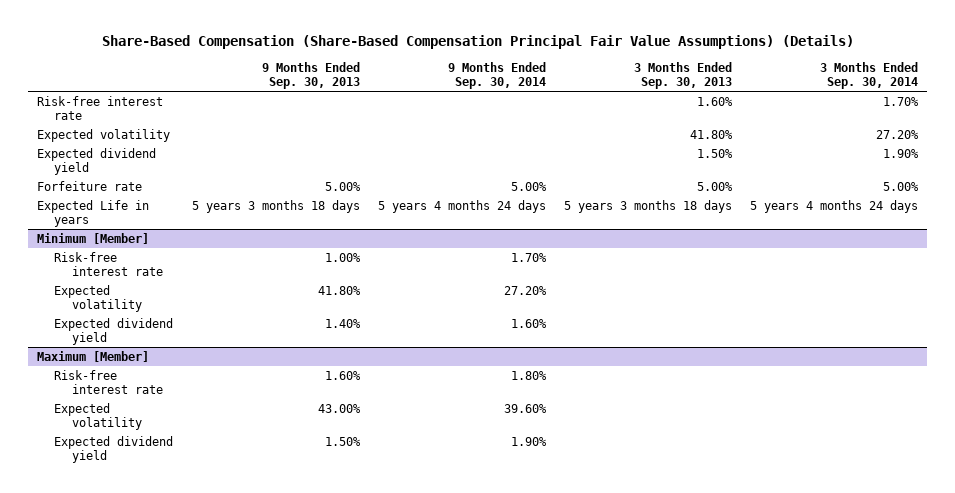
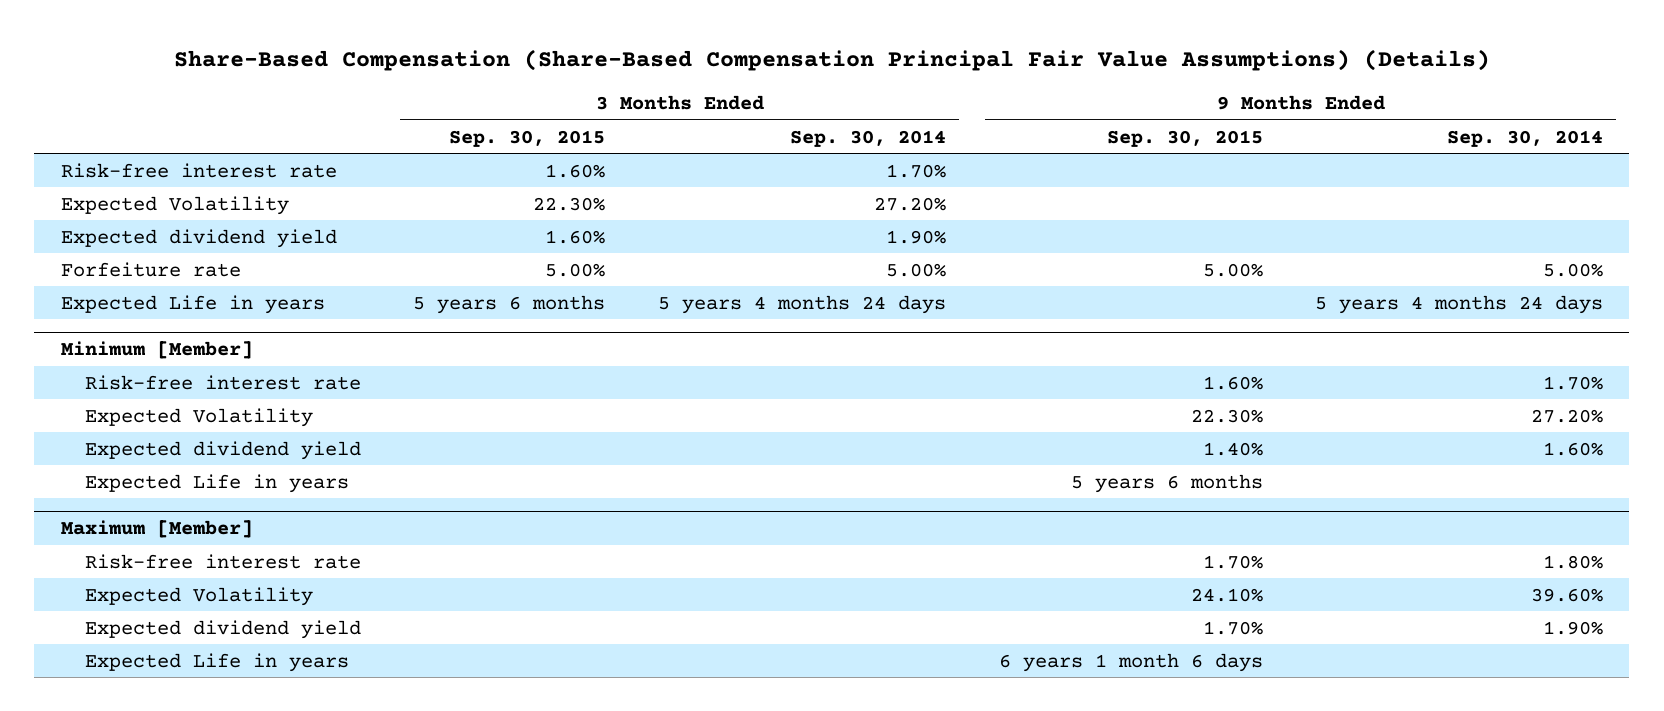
- | 9 Months Ended Sep. 30, 2013 | 9 Months Ended Sep. 30, 2014 | 3 Months Ended Sep. 30, 2013 | 3 Months Ended Sep. 30, 2014
+ | 3 Months Ended Sep. 30, 2015 | 3 Months Ended Sep. 30, 2014 | 9 Months Ended Sep. 30, 2015 | 9 Months Ended Sep. 30, 2014
- Expected volatility | | | 41.80% | 27.20%
+ Expected Volatility | 22.30% | 27.20% | |
@ Minimum [Member]
- Expected volatility | 41.80% | 27.20% | |
+ Expected Volatility | | | 22.30% | 27.20%
+ Expected Life in years | | | 5 years 6 months |
@ Maximum [Member]
- Expected volatility | 43.00% | 39.60% | |
+ Expected Volatility | | | 24.10% | 39.60%
+ Expected Life in years | | | 6 years 1 month 6 days |

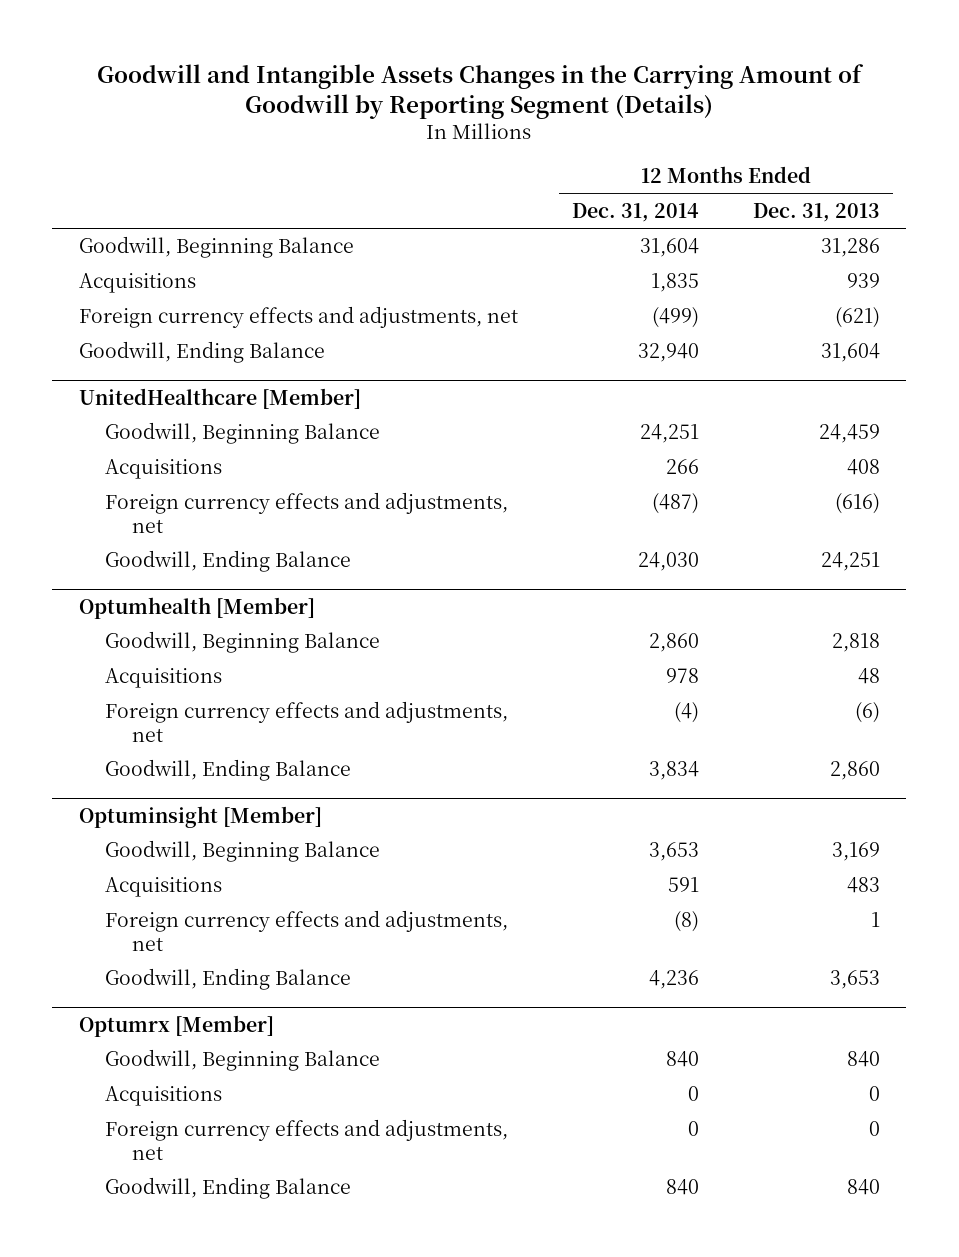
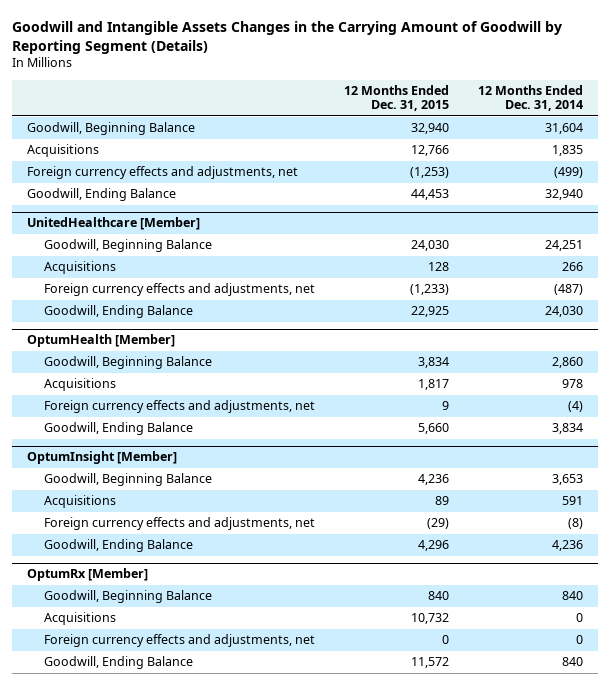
- | 12 Months Ended Dec. 31, 2014 | 12 Months Ended Dec. 31, 2013
+ | 12 Months Ended Dec. 31, 2015 | 12 Months Ended Dec. 31, 2014
- Optumhealth [Member]
+ OptumHealth [Member]
- Optuminsight [Member]
+ OptumInsight [Member]
- Optumrx [Member]
+ OptumRx [Member]

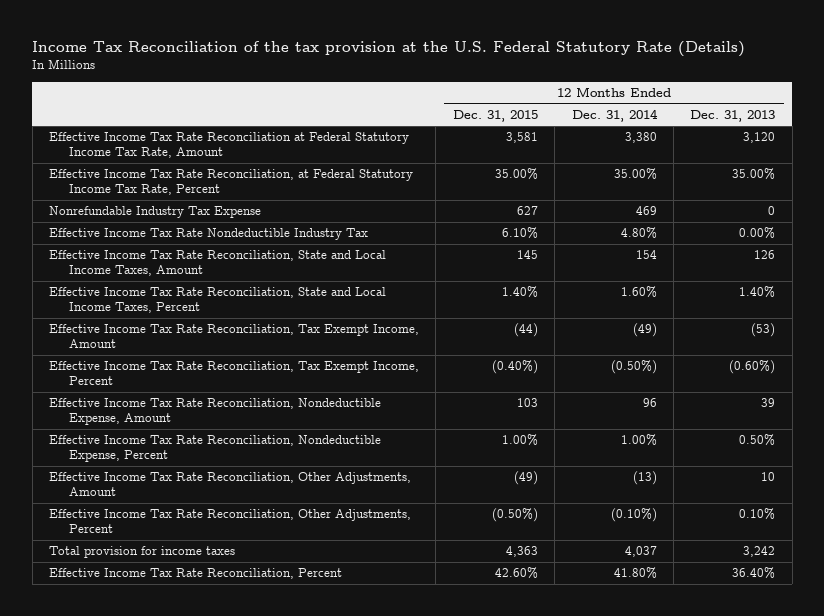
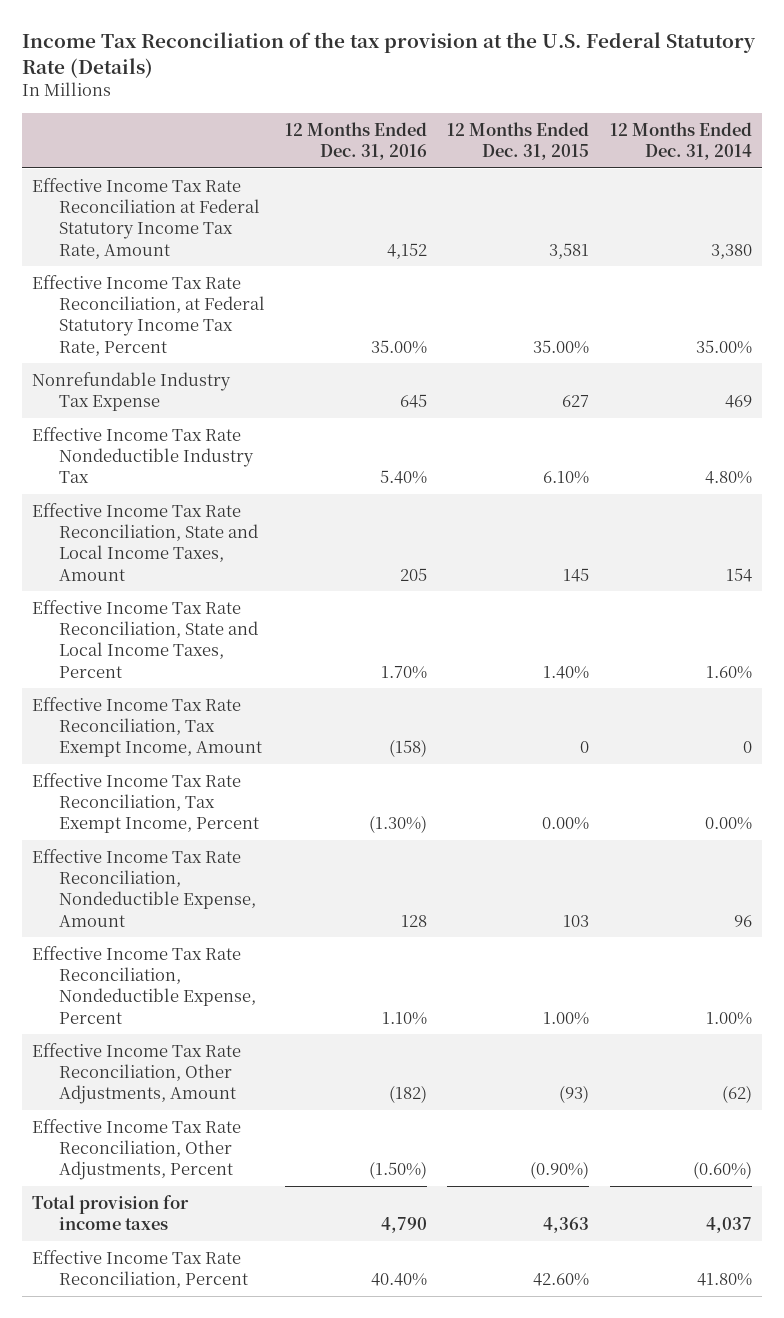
- | 12 Months Ended Dec. 31, 2015 | 12 Months Ended Dec. 31, 2014 | 12 Months Ended Dec. 31, 2013
+ | 12 Months Ended Dec. 31, 2016 | 12 Months Ended Dec. 31, 2015 | 12 Months Ended Dec. 31, 2014
- Effective Income Tax Rate Reconciliation, Tax Exempt Income, Amount | (44) | (49) | (53)
- Effective Income Tax Rate Reconciliation, Tax Exempt Income, Percent | (0.40%) | (0.50%) | (0.60%)
+ Effective Income Tax Rate Reconciliation, Tax Exempt Income, Amount | (158) | 0 | 0
+ Effective Income Tax Rate Reconciliation, Tax Exempt Income, Percent | (1.30%) | 0.00% | 0.00%
- Effective Income Tax Rate Reconciliation, Other Adjustments, Amount | (49) | (13) | 10
- Effective Income Tax Rate Reconciliation, Other Adjustments, Percent | (0.50%) | (0.10%) | 0.10%
+ Effective Income Tax Rate Reconciliation, Other Adjustments, Amount | (182) | (93) | (62)
+ Effective Income Tax Rate Reconciliation, Other Adjustments, Percent | (1.50%) | (0.90%) | (0.60%)

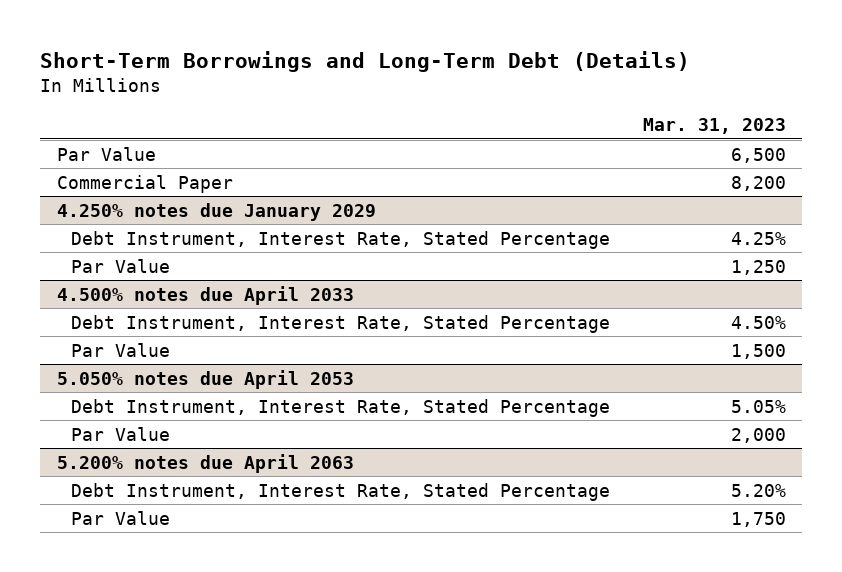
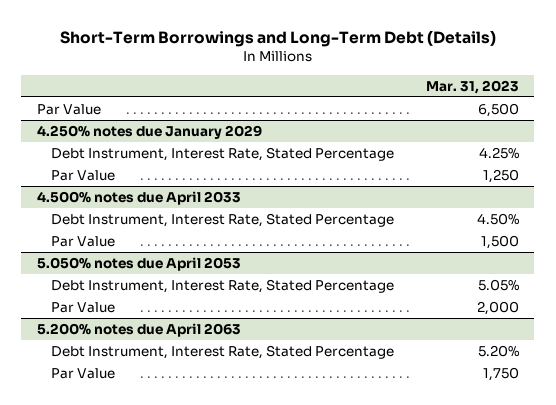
- Commercial Paper | 8,200

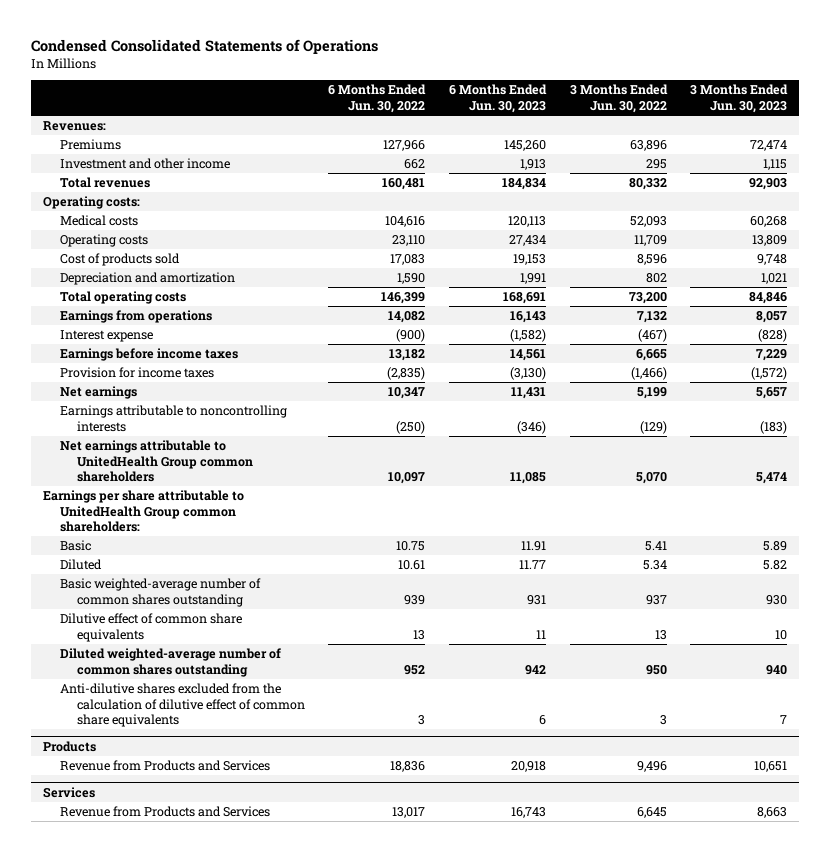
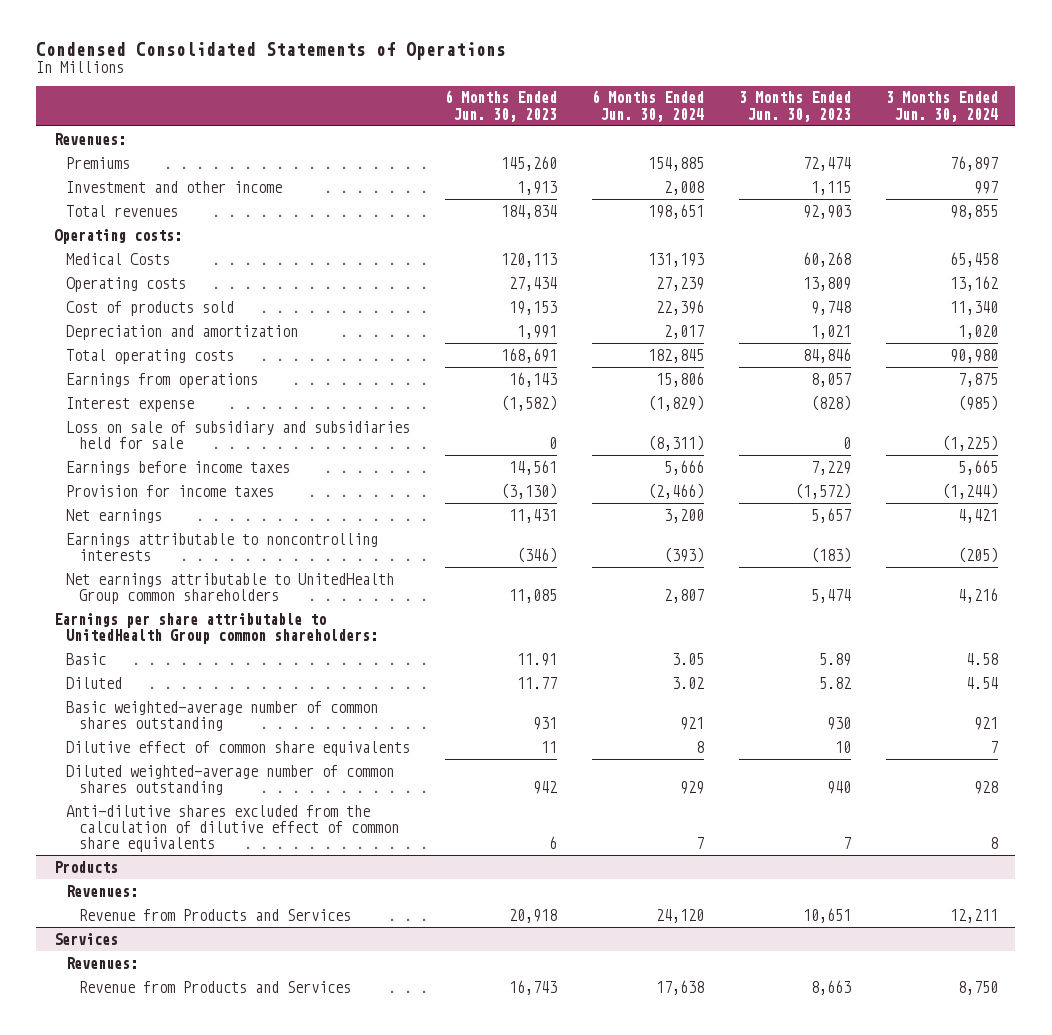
- | 6 Months Ended Jun. 30, 2022 | 6 Months Ended Jun. 30, 2023 | 3 Months Ended Jun. 30, 2022 | 3 Months Ended Jun. 30, 2023
+ | 6 Months Ended Jun. 30, 2023 | 6 Months Ended Jun. 30, 2024 | 3 Months Ended Jun. 30, 2023 | 3 Months Ended Jun. 30, 2024
- Medical costs | 104,616 | 120,113 | 52,093 | 60,268
+ Medical Costs | 120,113 | 131,193 | 60,268 | 65,458
+ Loss on sale of subsidiary and subsidiaries held for sale | 0 | (8,311) | 0 | (1,225)
@ Products
+ Revenues:
@ Services
+ Revenues:

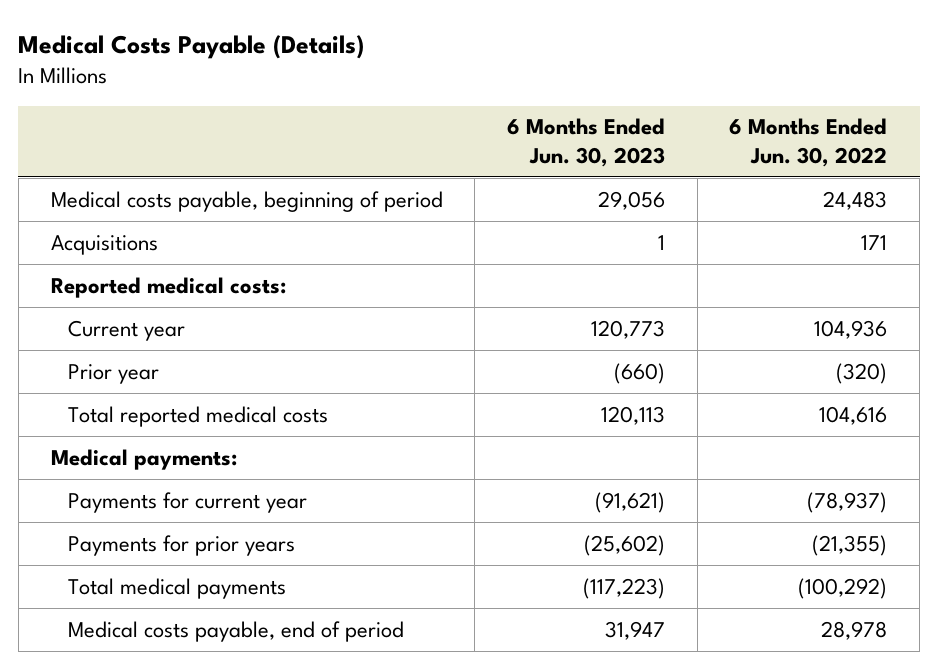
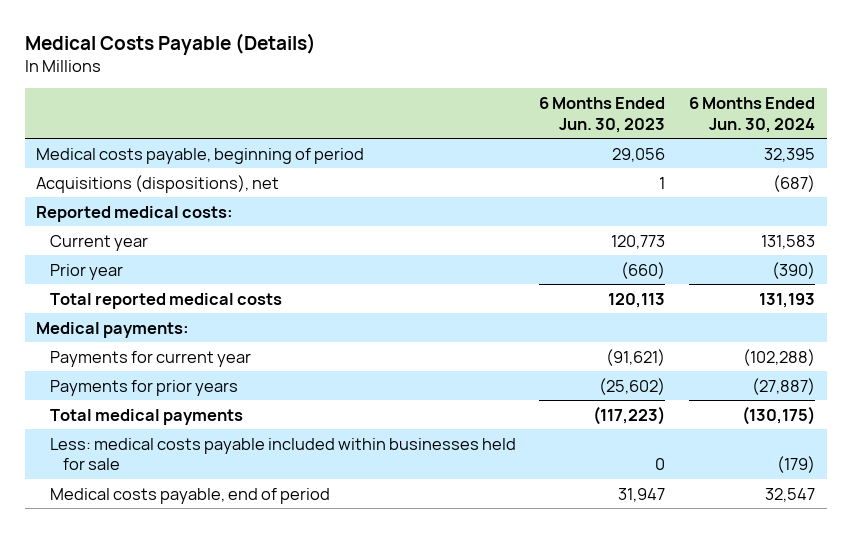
- | 6 Months Ended Jun. 30, 2023 | 6 Months Ended Jun. 30, 2022
+ | 6 Months Ended Jun. 30, 2023 | 6 Months Ended Jun. 30, 2024
- Acquisitions | 1 | 171
+ Acquisitions (dispositions), net | 1 | (687)
+ Less: medical costs payable included within businesses held for sale | 0 | (179)

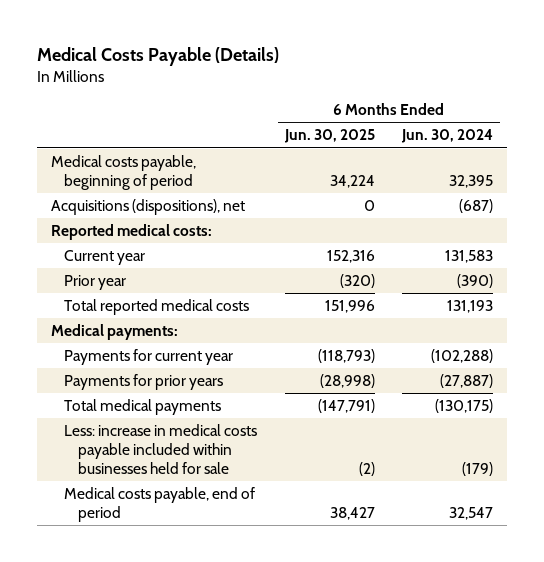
- | 6 Months Ended Jun. 30, 2023 | 6 Months Ended Jun. 30, 2024
+ | 6 Months Ended Jun. 30, 2025 | 6 Months Ended Jun. 30, 2024
- Less: medical costs payable included within businesses held for sale | 0 | (179)
+ Less: increase in medical costs payable included within businesses held for sale | (2) | (179)

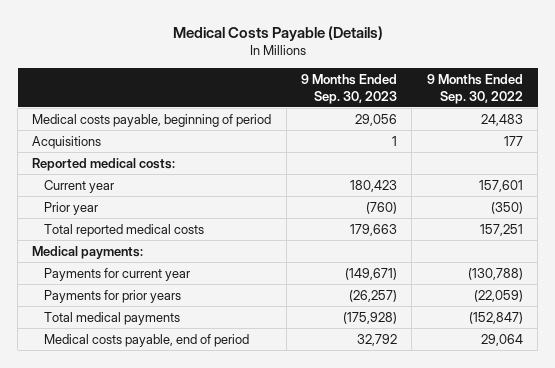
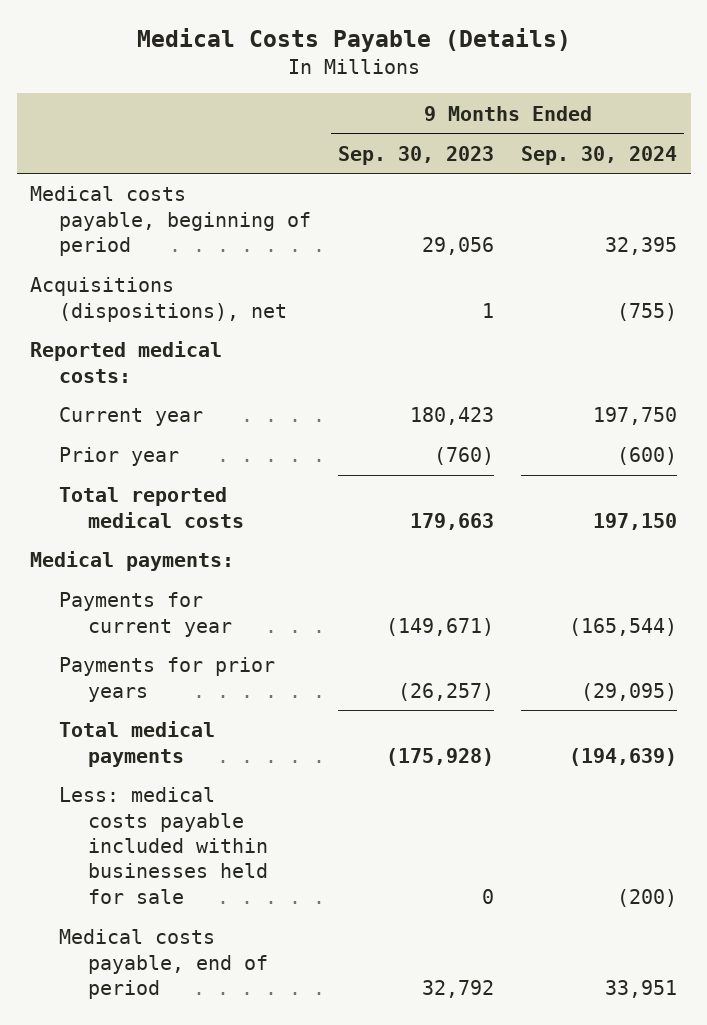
- | 9 Months Ended Sep. 30, 2023 | 9 Months Ended Sep. 30, 2022
+ | 9 Months Ended Sep. 30, 2023 | 9 Months Ended Sep. 30, 2024
- Acquisitions | 1 | 177
+ Acquisitions (dispositions), net | 1 | (755)
+ Less: medical costs payable included within businesses held for sale | 0 | (200)

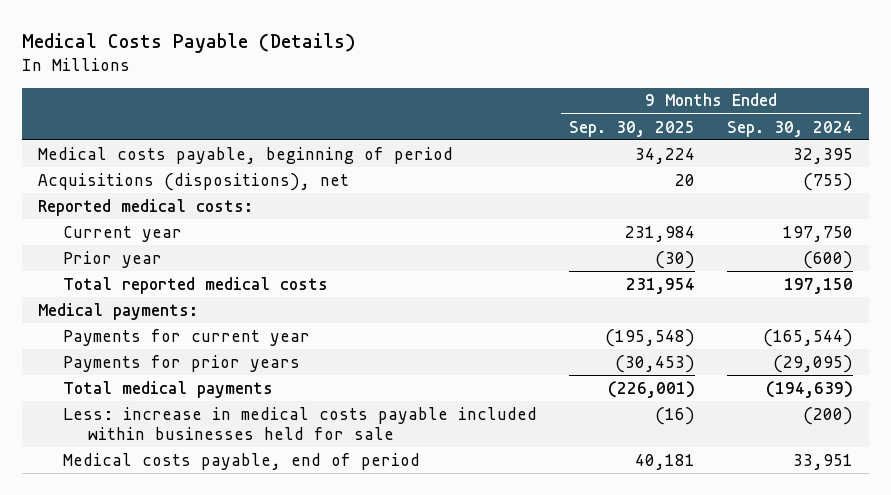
- | 9 Months Ended Sep. 30, 2023 | 9 Months Ended Sep. 30, 2024
+ | 9 Months Ended Sep. 30, 2025 | 9 Months Ended Sep. 30, 2024
- Less: medical costs payable included within businesses held for sale | 0 | (200)
+ Less: increase in medical costs payable included within businesses held for sale | (16) | (200)

